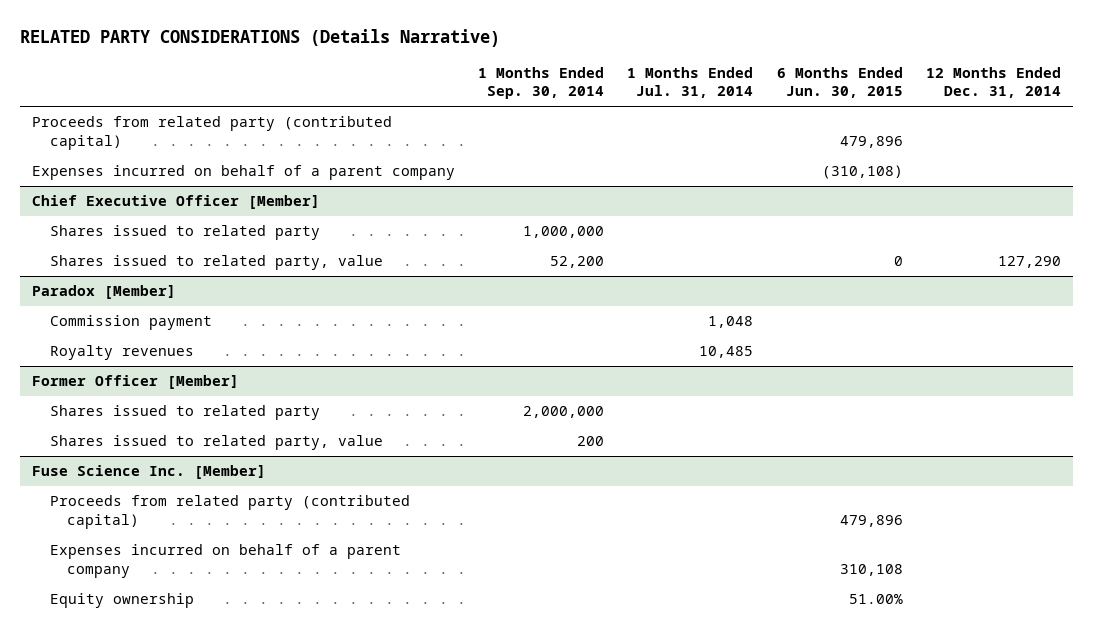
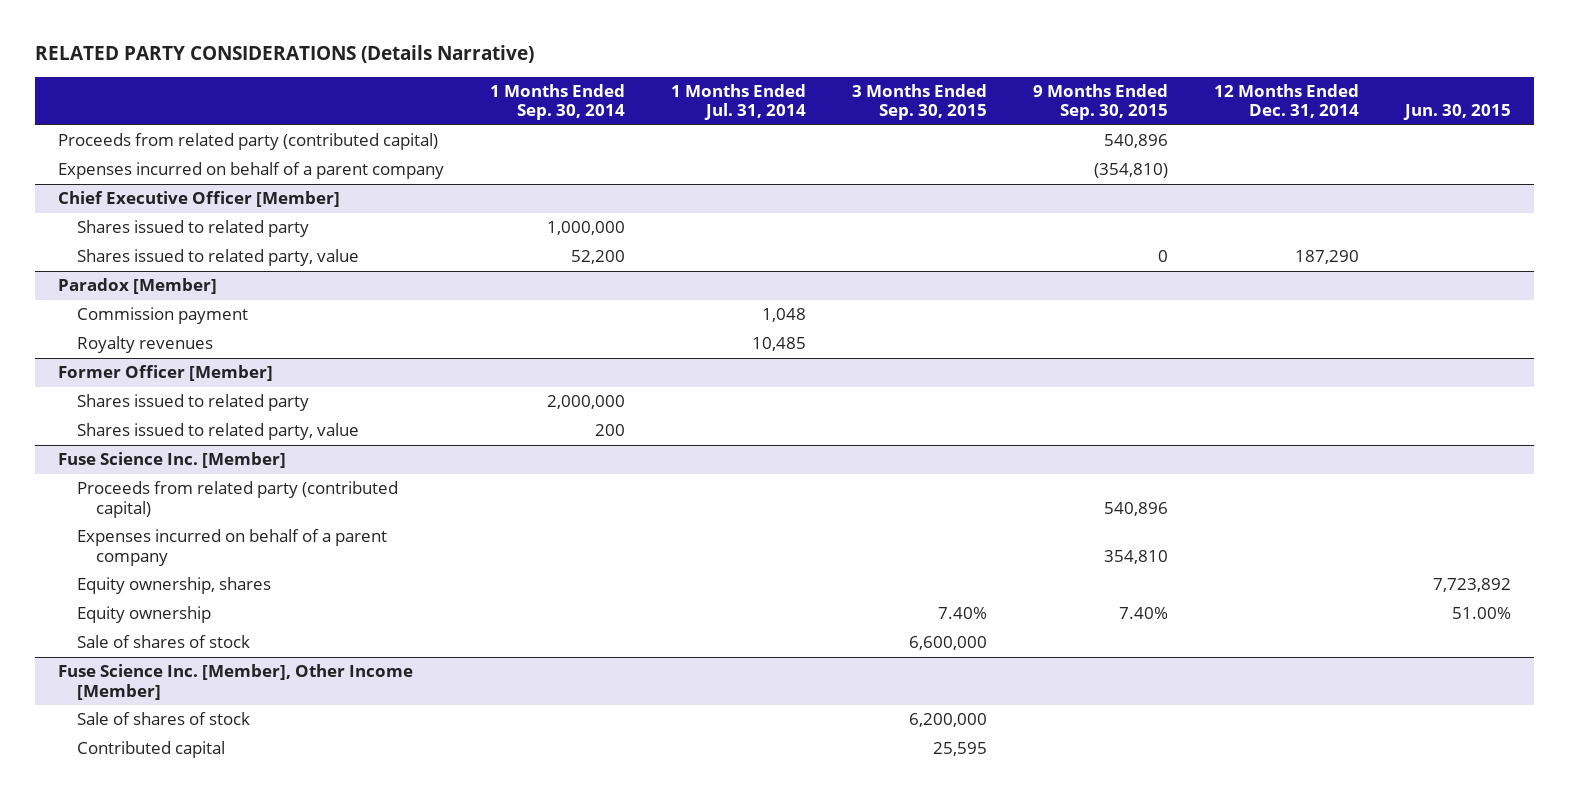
- | 1 Months Ended Sep. 30, 2014 | 1 Months Ended Jul. 31, 2014 | 6 Months Ended Jun. 30, 2015 | 12 Months Ended Dec. 31, 2014
+ | 1 Months Ended Sep. 30, 2014 | 1 Months Ended Jul. 31, 2014 | 3 Months Ended Sep. 30, 2015 | 9 Months Ended Sep. 30, 2015 | 12 Months Ended Dec. 31, 2014 | Jun. 30, 2015
@ Chief Executive Officer [Member]
- Shares issued to related party, value | 52,200 | | 0 | 127,290
+ Shares issued to related party, value | 52,200 | | | 0 | 187,290 |
@ Fuse Science Inc. [Member]
+ Equity ownership, shares | | | | | | 7,723,892
+ Sale of shares of stock | | | 6,600,000 | | |
+ Fuse Science Inc. [Member], Other Income [Member]
+ Sale of shares of stock | | | 6,200,000 | | |
+ Contributed capital | | | 25,595 | | |

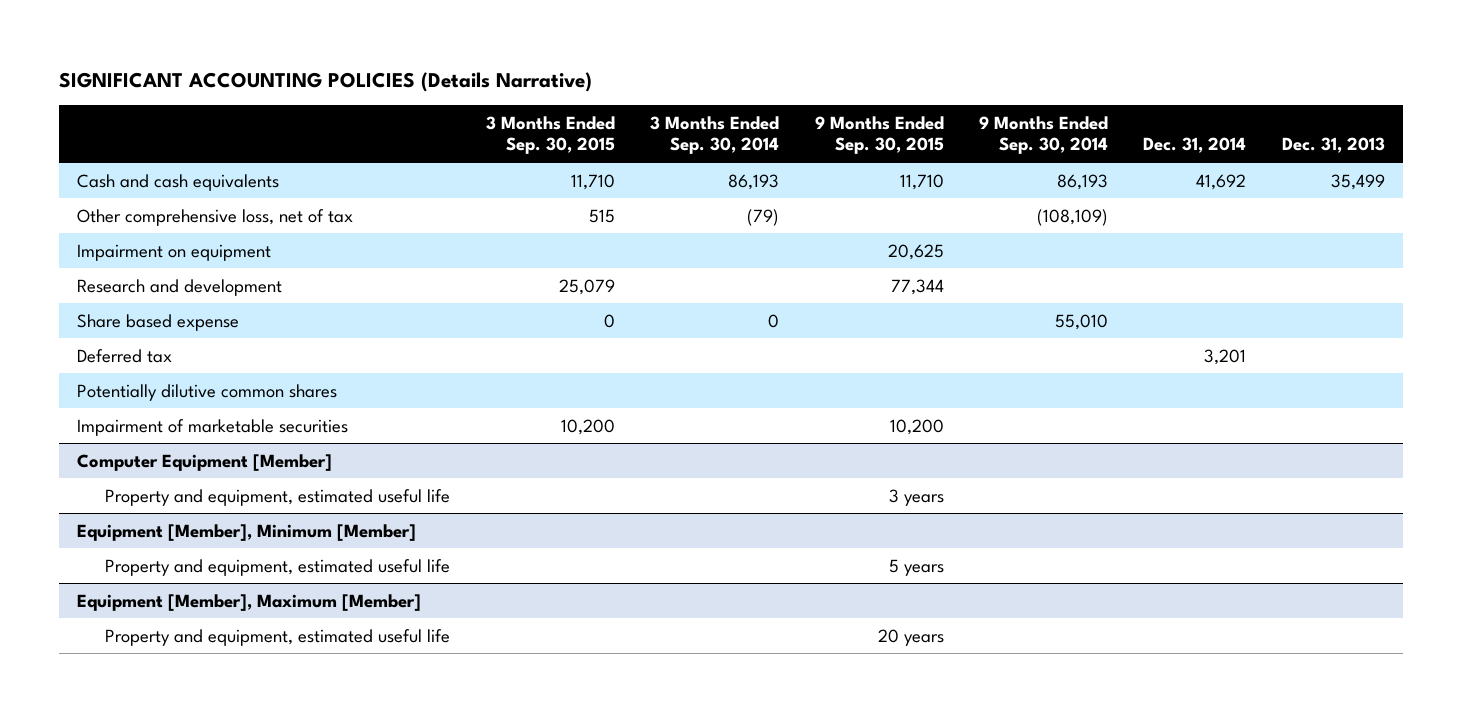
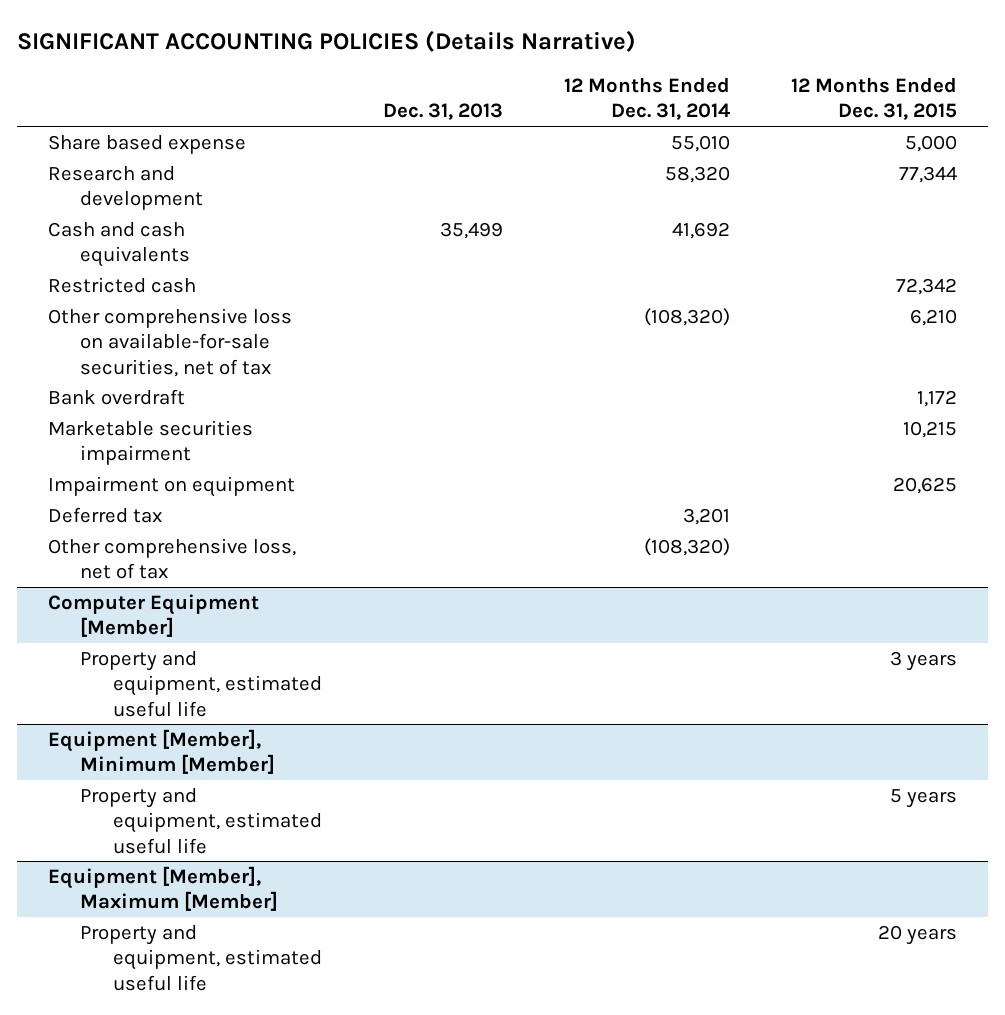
- | 3 Months Ended Sep. 30, 2015 | 3 Months Ended Sep. 30, 2014 | 9 Months Ended Sep. 30, 2015 | 9 Months Ended Sep. 30, 2014 | Dec. 31, 2014 | Dec. 31, 2013
+ | Dec. 31, 2013 | 12 Months Ended Dec. 31, 2014 | 12 Months Ended Dec. 31, 2015
moved up: Share based expense | | 55,010 | 5,000
moved up: Research and development | | 58,320 | 77,344
+ Restricted cash | | | 72,342
+ Other comprehensive loss on available-for-sale securities, net of tax | | (108,320) | 6,210
+ Bank overdraft | | | 1,172
+ Marketable securities impairment | | | 10,215
- Potentially dilutive common shares
- Impairment of marketable securities | 10,200 | | 10,200 | | |
moved down: Other comprehensive loss, net of tax | | (108,320) |

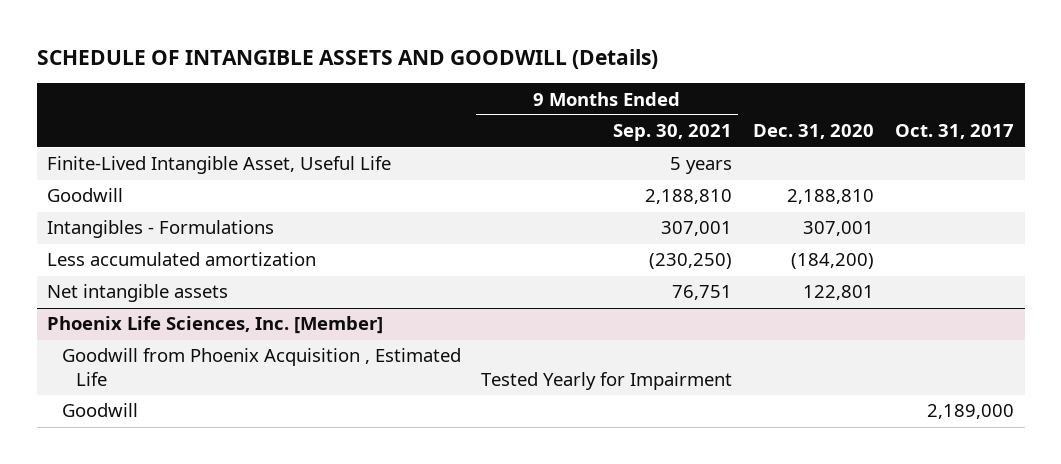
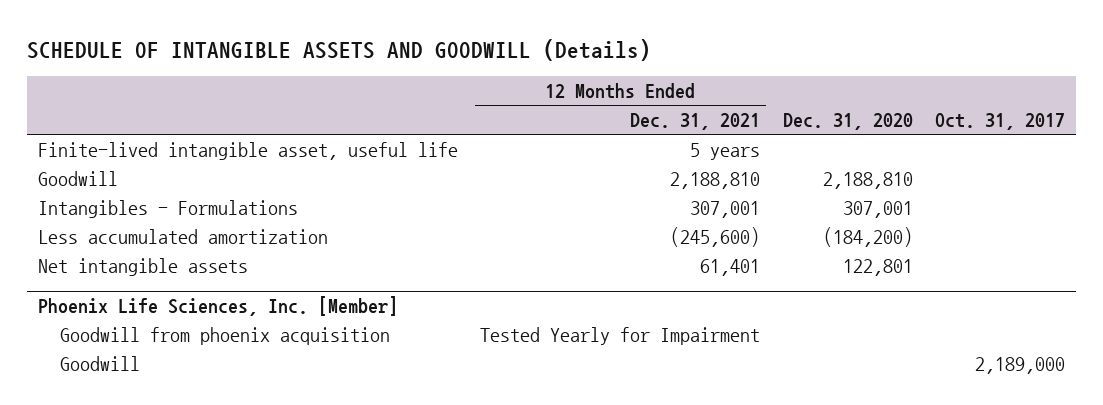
- | 9 Months Ended Sep. 30, 2021 | Dec. 31, 2020 | Oct. 31, 2017
+ | 12 Months Ended Dec. 31, 2021 | Dec. 31, 2020 | Oct. 31, 2017
- Finite-Lived Intangible Asset, Useful Life | 5 years | |
+ Finite-lived intangible asset, useful life | 5 years | |
@ Phoenix Life Sciences, Inc. [Member]
- Goodwill from Phoenix Acquisition , Estimated Life | Tested Yearly for Impairment | |
+ Goodwill from phoenix acquisition | Tested Yearly for Impairment | |

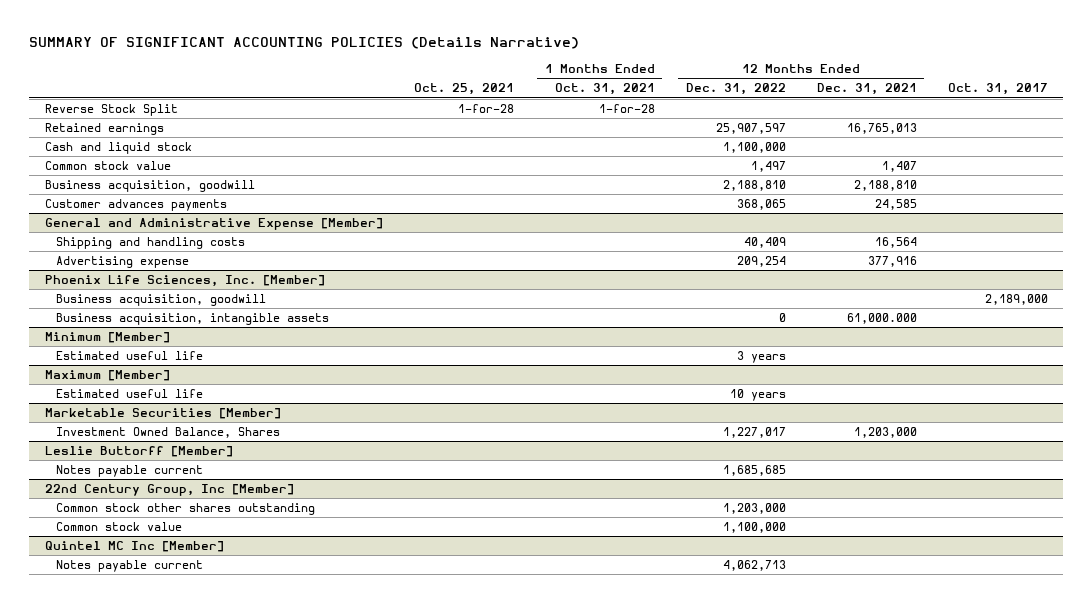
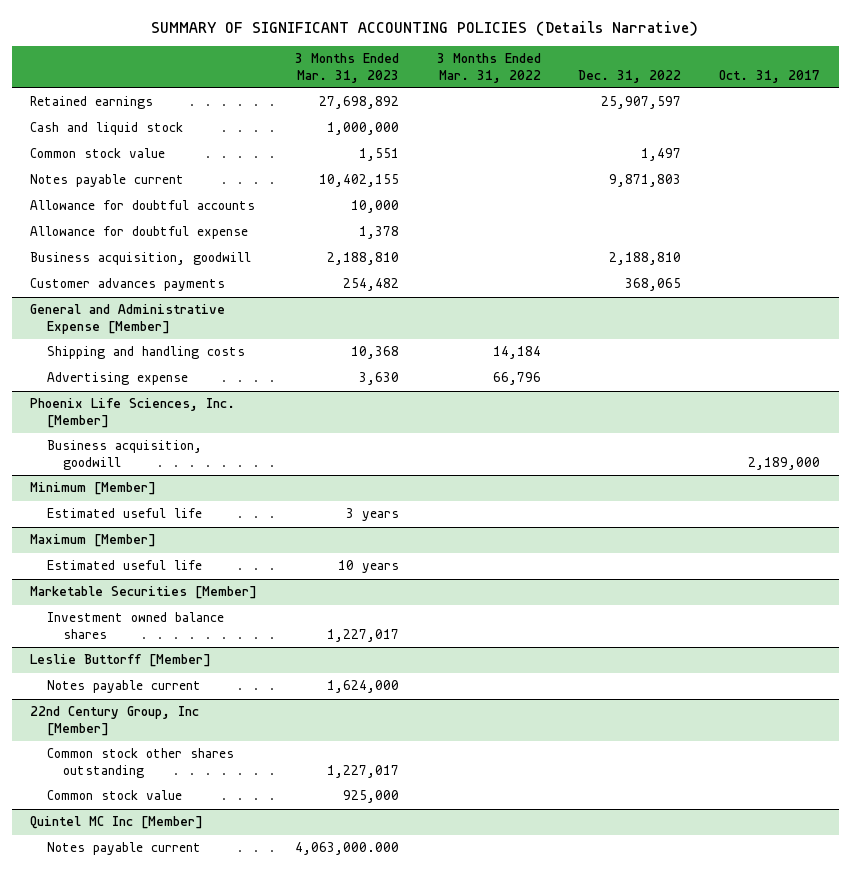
- | Oct. 25, 2021 | 1 Months Ended Oct. 31, 2021 | 12 Months Ended Dec. 31, 2022 | 12 Months Ended Dec. 31, 2021 | Oct. 31, 2017
+ | 3 Months Ended Mar. 31, 2023 | 3 Months Ended Mar. 31, 2022 | Dec. 31, 2022 | Oct. 31, 2017
- Reverse Stock Split | 1-for-28 | 1-for-28 | | |
+ Notes payable current | 10,402,155 | | 9,871,803 |
+ Allowance for doubtful accounts | 10,000 | | |
+ Allowance for doubtful expense | 1,378 | | |
@ Phoenix Life Sciences, Inc. [Member]
- Business acquisition, intangible assets | | | 0 | 61,000.000 |
@ Marketable Securities [Member]
- Investment Owned Balance, Shares | | | 1,227,017 | 1,203,000 |
+ Investment owned balance shares | 1,227,017 | | |

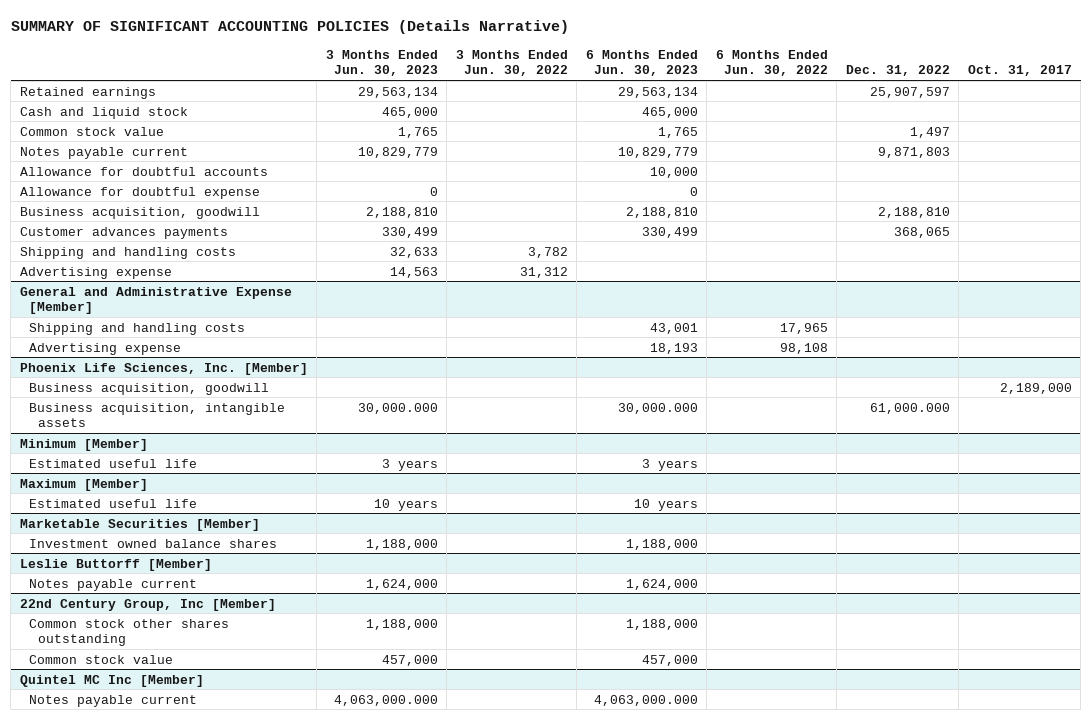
- | 3 Months Ended Mar. 31, 2023 | 3 Months Ended Mar. 31, 2022 | Dec. 31, 2022 | Oct. 31, 2017
+ | 3 Months Ended Jun. 30, 2023 | 3 Months Ended Jun. 30, 2022 | 6 Months Ended Jun. 30, 2023 | 6 Months Ended Jun. 30, 2022 | Dec. 31, 2022 | Oct. 31, 2017
+ Shipping and handling costs | 32,633 | 3,782 | | | |
+ Advertising expense | 14,563 | 31,312 | | | |
@ Phoenix Life Sciences, Inc. [Member]
+ Business acquisition, intangible assets | 30,000.000 | | 30,000.000 | | 61,000.000 |

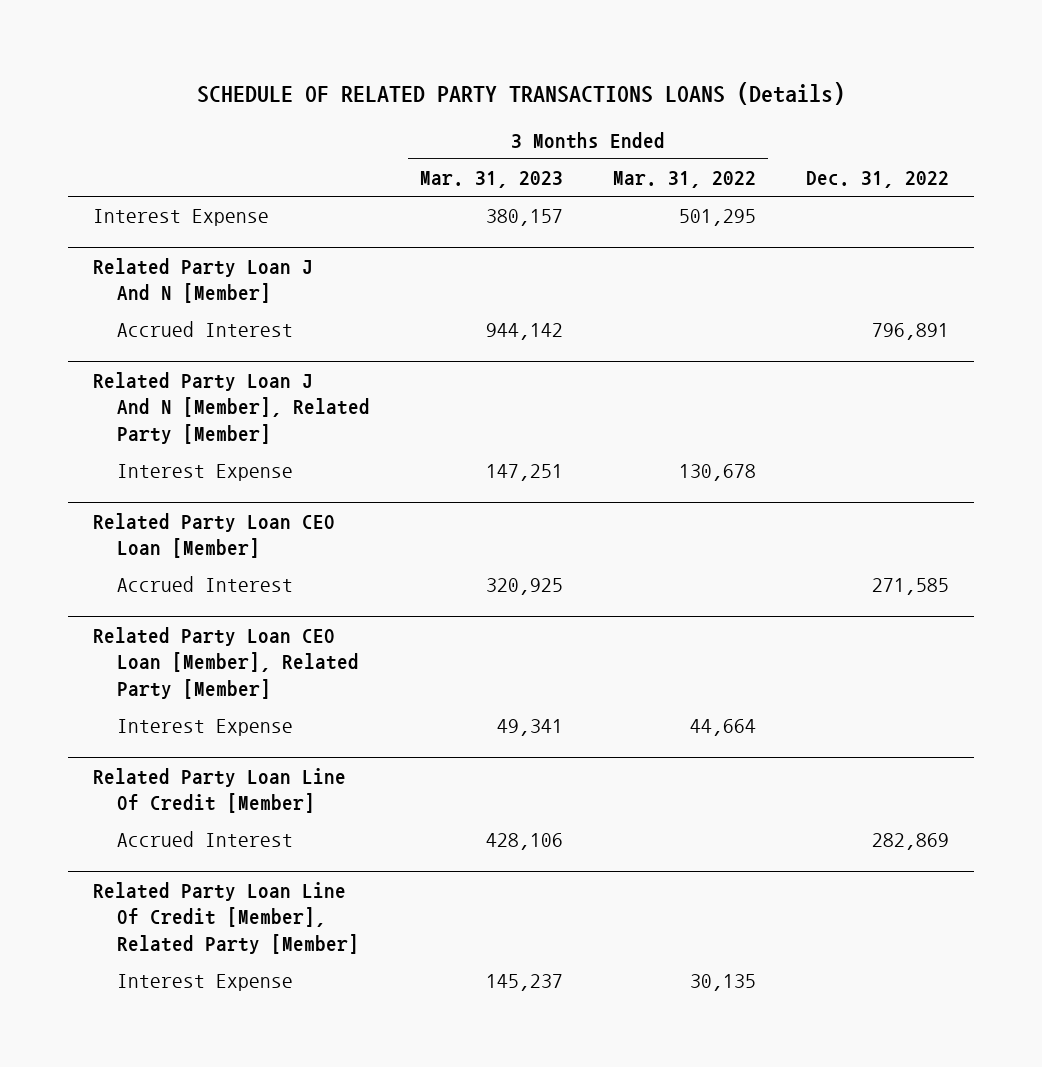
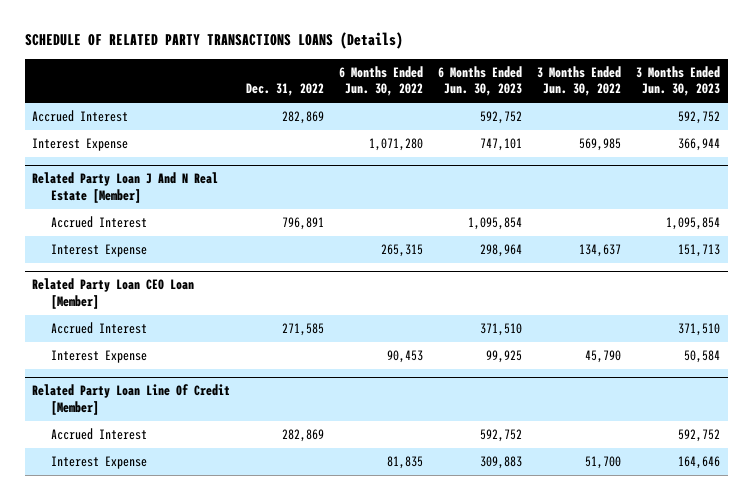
- | 3 Months Ended Mar. 31, 2023 | 3 Months Ended Mar. 31, 2022 | Dec. 31, 2022
+ | Dec. 31, 2022 | 6 Months Ended Jun. 30, 2022 | 6 Months Ended Jun. 30, 2023 | 3 Months Ended Jun. 30, 2022 | 3 Months Ended Jun. 30, 2023
+ Accrued Interest | 282,869 | | 592,752 | | 592,752
- Related Party Loan J And N [Member]
+ Related Party Loan J And N Real Estate [Member]
- Related Party Loan J And N [Member], Related Party [Member]
- Interest Expense | 147,251 | 130,678 |
+ Interest Expense | | 265,315 | 298,964 | 134,637 | 151,713
- Related Party Loan CEO Loan [Member], Related Party [Member]
- Interest Expense | 49,341 | 44,664 |
@ Related Party Loan CEO Loan [Member]
+ Interest Expense | | 90,453 | 99,925 | 45,790 | 50,584
- Related Party Loan Line Of Credit [Member], Related Party [Member]
- Interest Expense | 145,237 | 30,135 |
@ Related Party Loan Line Of Credit [Member]
+ Interest Expense | | 81,835 | 309,883 | 51,700 | 164,646

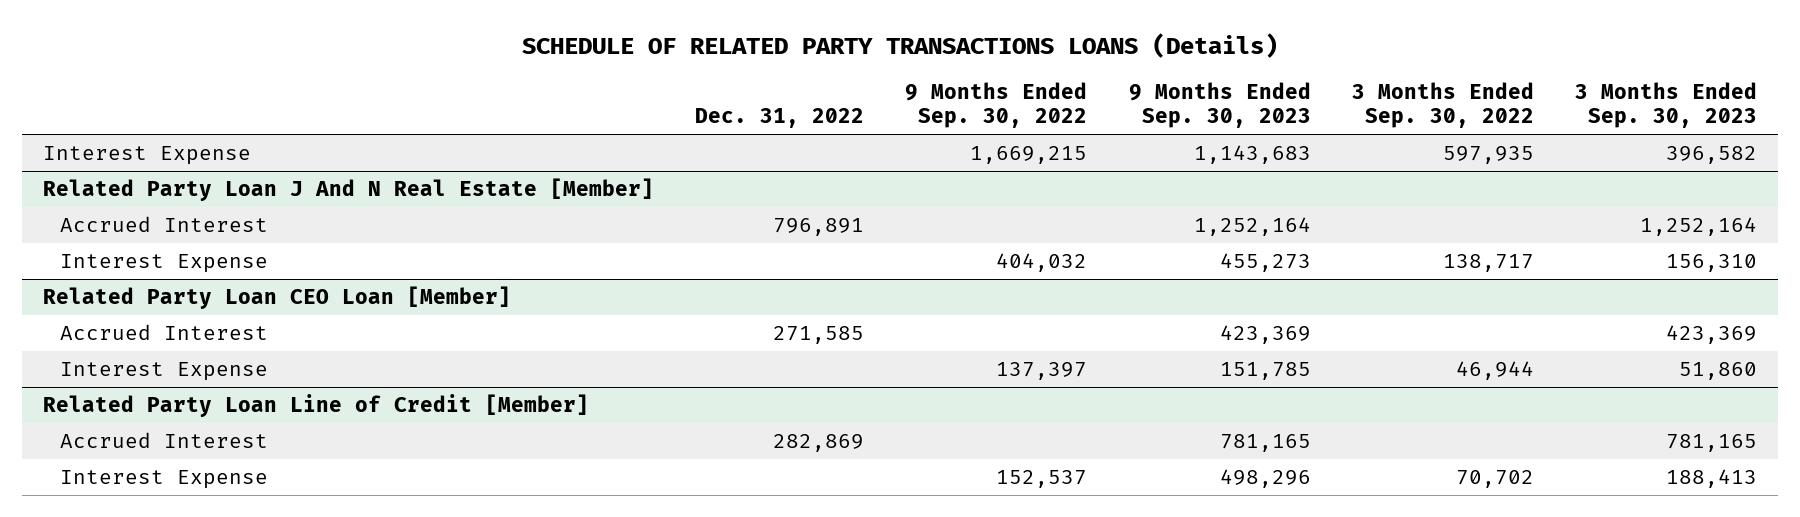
- | Dec. 31, 2022 | 6 Months Ended Jun. 30, 2022 | 6 Months Ended Jun. 30, 2023 | 3 Months Ended Jun. 30, 2022 | 3 Months Ended Jun. 30, 2023
+ | Dec. 31, 2022 | 9 Months Ended Sep. 30, 2022 | 9 Months Ended Sep. 30, 2023 | 3 Months Ended Sep. 30, 2022 | 3 Months Ended Sep. 30, 2023
- Accrued Interest | 282,869 | | 592,752 | | 592,752
- Related Party Loan Line Of Credit [Member]
+ Related Party Loan Line of Credit [Member]

